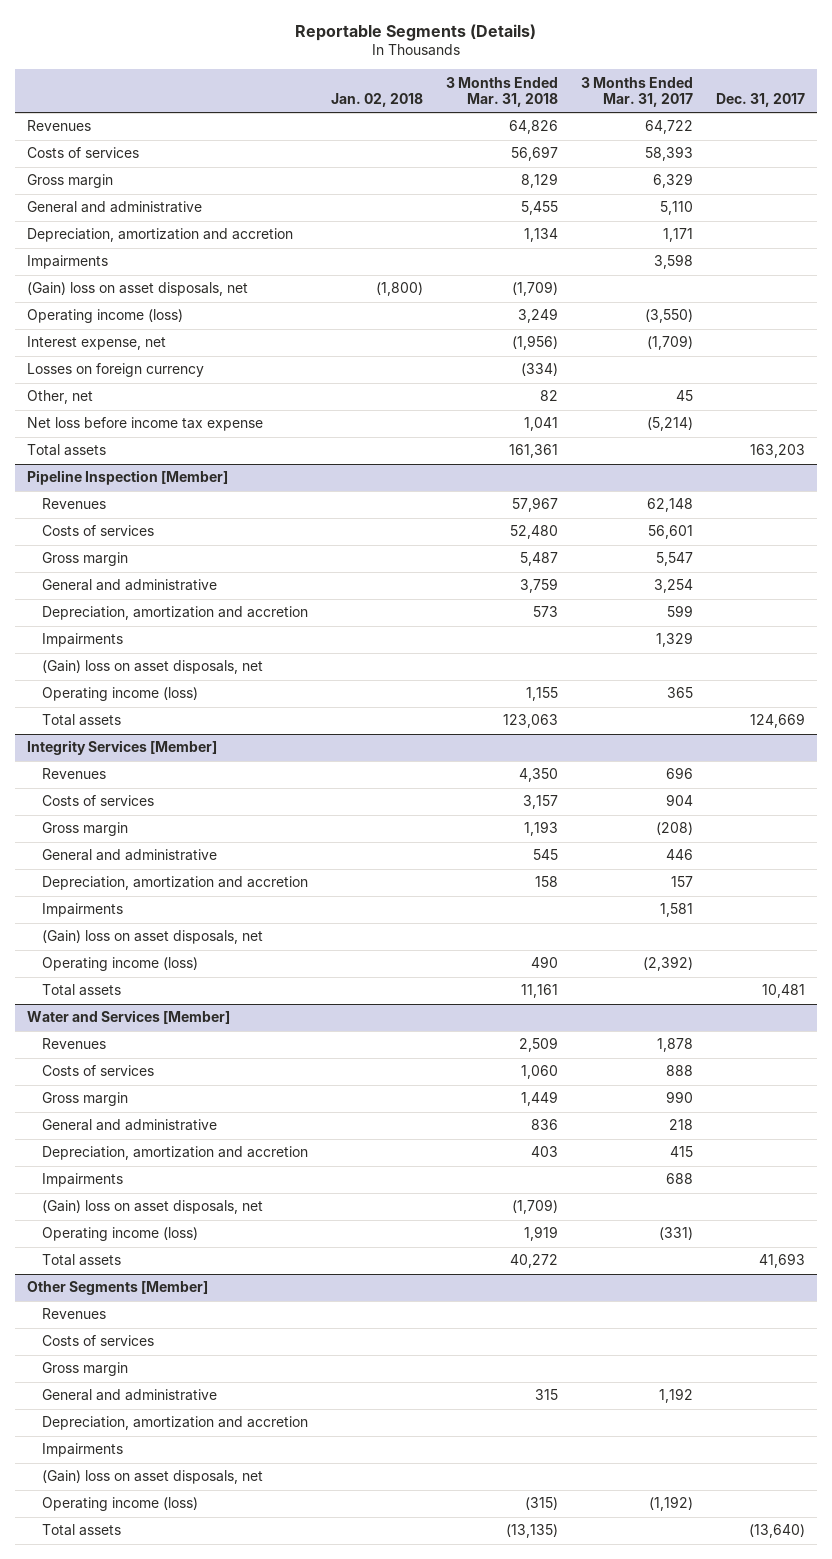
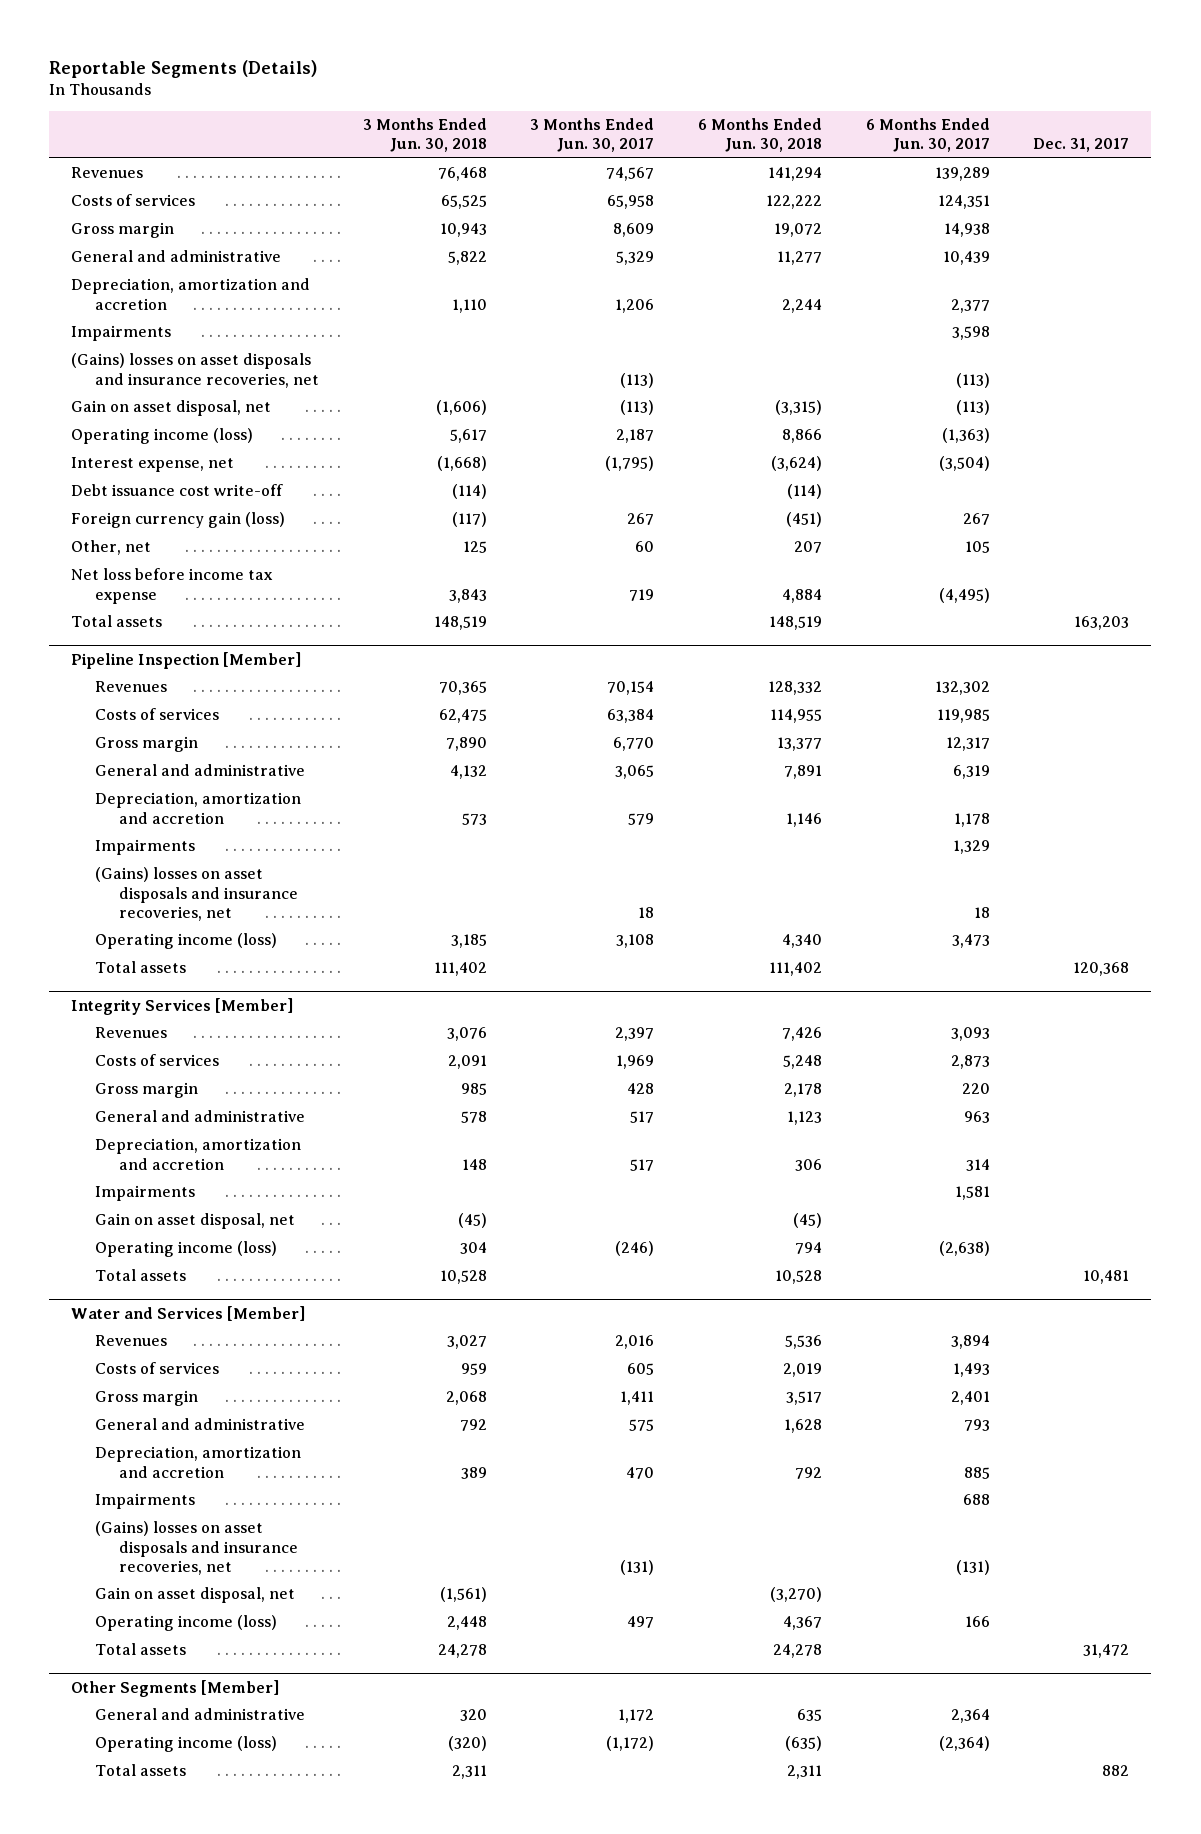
- | Jan. 02, 2018 | 3 Months Ended Mar. 31, 2018 | 3 Months Ended Mar. 31, 2017 | Dec. 31, 2017
+ | 3 Months Ended Jun. 30, 2018 | 3 Months Ended Jun. 30, 2017 | 6 Months Ended Jun. 30, 2018 | 6 Months Ended Jun. 30, 2017 | Dec. 31, 2017
- (Gain) loss on asset disposals, net | (1,800) | (1,709) | |
+ (Gains) losses on asset disposals and insurance recoveries, net | | (113) | | (113) |
+ Gain on asset disposal, net | (1,606) | (113) | (3,315) | (113) |
- Losses on foreign currency | | (334) | |
+ Debt issuance cost write-off | (114) | | (114) | |
+ Foreign currency gain (loss) | (117) | 267 | (451) | 267 |
@ Pipeline Inspection [Member]
- (Gain) loss on asset disposals, net
+ (Gains) losses on asset disposals and insurance recoveries, net | | 18 | | 18 |
- Total assets | | 123,063 | | 124,669
+ Total assets | 111,402 | | 111,402 | | 120,368
@ Integrity Services [Member]
- (Gain) loss on asset disposals, net
+ Gain on asset disposal, net | (45) | | (45) | |
@ Water and Services [Member]
- (Gain) loss on asset disposals, net | | (1,709) | |
+ (Gains) losses on asset disposals and insurance recoveries, net | | (131) | | (131) |
+ Gain on asset disposal, net | (1,561) | | (3,270) | |
- Total assets | | 40,272 | | 41,693
+ Total assets | 24,278 | | 24,278 | | 31,472
@ Other Segments [Member]
- Revenues
- Costs of services
- Gross margin
- Depreciation, amortization and accretion
- Impairments
- (Gain) loss on asset disposals, net
- Total assets | | (13,135) | | (13,640)
+ Total assets | 2,311 | | 2,311 | | 882

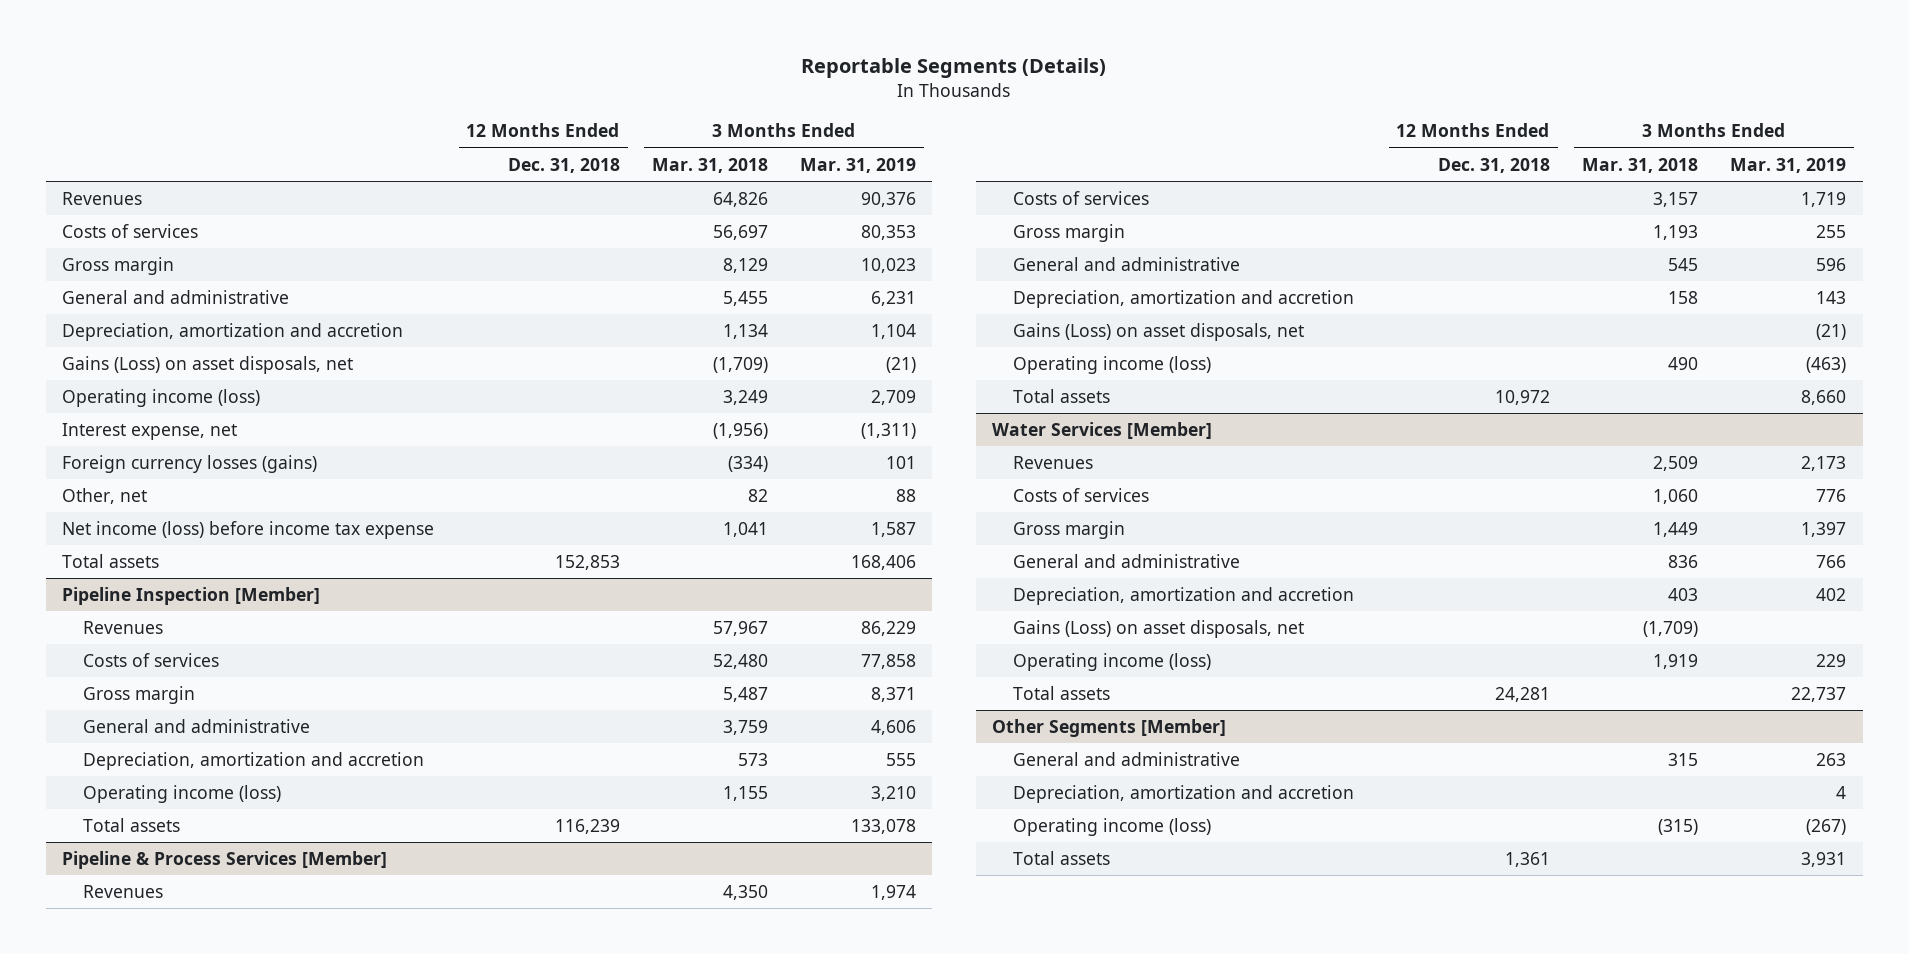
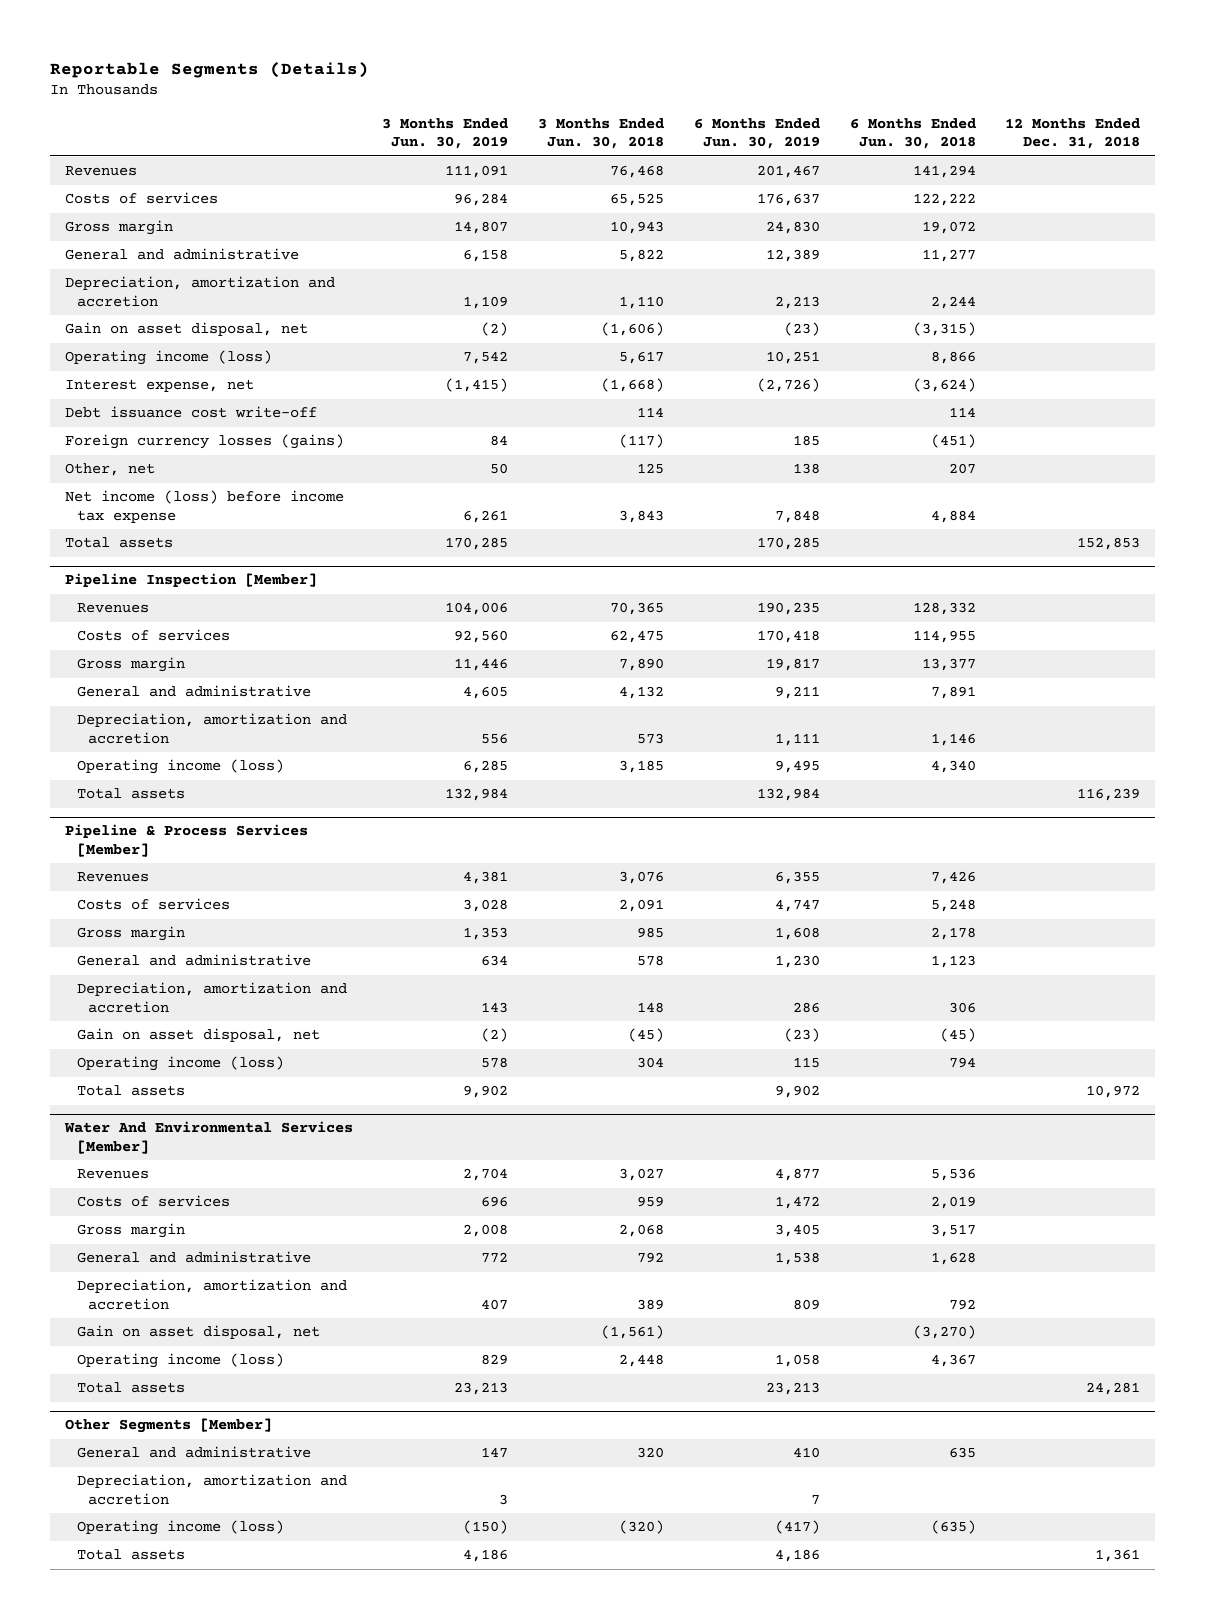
- | 12 Months Ended Dec. 31, 2018 | 3 Months Ended Mar. 31, 2018 | 3 Months Ended Mar. 31, 2019
+ | 3 Months Ended Jun. 30, 2019 | 3 Months Ended Jun. 30, 2018 | 6 Months Ended Jun. 30, 2019 | 6 Months Ended Jun. 30, 2018 | 12 Months Ended Dec. 31, 2018
- Gains (Loss) on asset disposals, net | | (1,709) | (21)
+ Gain on asset disposal, net | (2) | (1,606) | (23) | (3,315) |
+ Debt issuance cost write-off | | 114 | | 114 |
@ Pipeline & Process Services [Member]
- Gains (Loss) on asset disposals, net | | | (21)
+ Gain on asset disposal, net | (2) | (45) | (23) | (45) |
- Water Services [Member]
+ Water And Environmental Services [Member]
- Gains (Loss) on asset disposals, net | | (1,709) |
+ Gain on asset disposal, net | | (1,561) | | (3,270) |

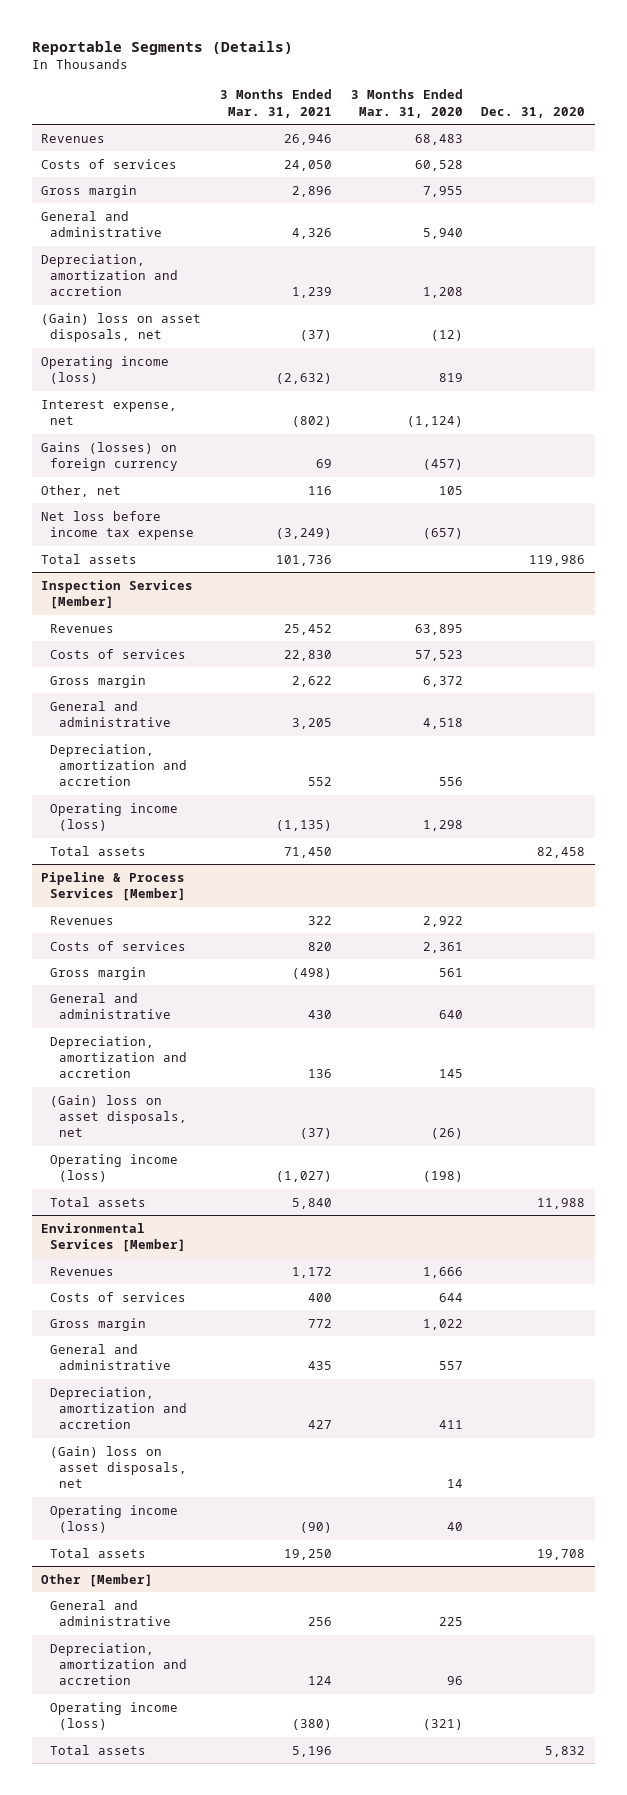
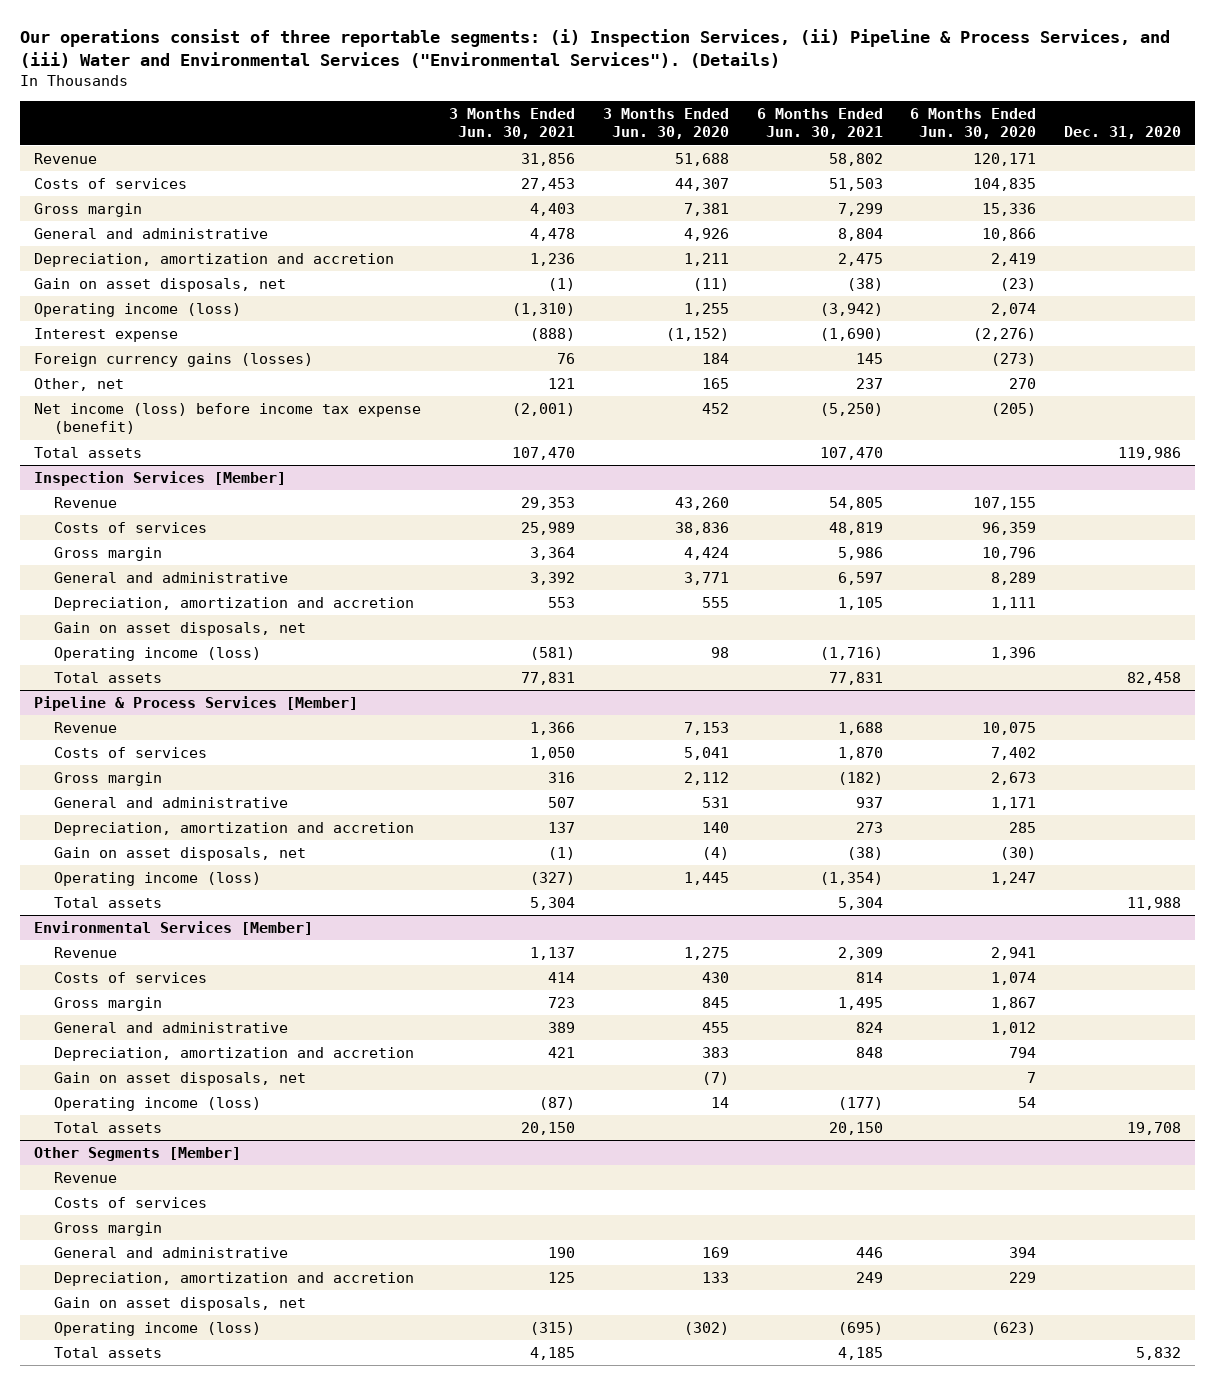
- Reportable Segments (Details)
+ Our operations consist of three reportable segments: (i) Inspection Services, (ii) Pipeline & Process Services, and (iii) Water and Environmental Services ("Environmental Services"). (Details)
- | 3 Months Ended Mar. 31, 2021 | 3 Months Ended Mar. 31, 2020 | Dec. 31, 2020
+ | 3 Months Ended Jun. 30, 2021 | 3 Months Ended Jun. 30, 2020 | 6 Months Ended Jun. 30, 2021 | 6 Months Ended Jun. 30, 2020 | Dec. 31, 2020
- Revenues | 26,946 | 68,483 |
+ Revenue | 31,856 | 51,688 | 58,802 | 120,171 |
- (Gain) loss on asset disposals, net | (37) | (12) |
+ Gain on asset disposals, net | (1) | (11) | (38) | (23) |
- Interest expense, net | (802) | (1,124) |
- Gains (losses) on foreign currency | 69 | (457) |
+ Interest expense | (888) | (1,152) | (1,690) | (2,276) |
+ Foreign currency gains (losses) | 76 | 184 | 145 | (273) |
- Net loss before income tax expense | (3,249) | (657) |
+ Net income (loss) before income tax expense (benefit) | (2,001) | 452 | (5,250) | (205) |
@ Inspection Services [Member]
- Revenues | 25,452 | 63,895 |
+ Revenue | 29,353 | 43,260 | 54,805 | 107,155 |
+ Gain on asset disposals, net
@ Pipeline & Process Services [Member]
- Revenues | 322 | 2,922 |
+ Revenue | 1,366 | 7,153 | 1,688 | 10,075 |
- (Gain) loss on asset disposals, net | (37) | (26) |
+ Gain on asset disposals, net | (1) | (4) | (38) | (30) |
@ Environmental Services [Member]
- Revenues | 1,172 | 1,666 |
+ Revenue | 1,137 | 1,275 | 2,309 | 2,941 |
- (Gain) loss on asset disposals, net | | 14 |
+ Gain on asset disposals, net | | (7) | | 7 |
- Other [Member]
+ Other Segments [Member]
+ Revenue
+ Costs of services
+ Gross margin
+ Gain on asset disposals, net

